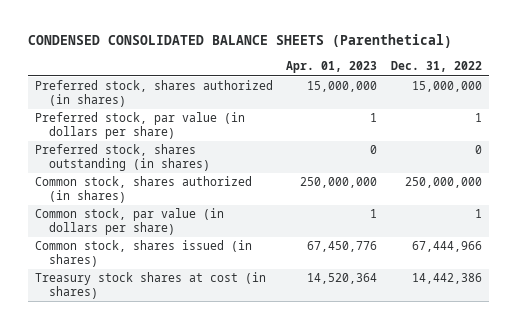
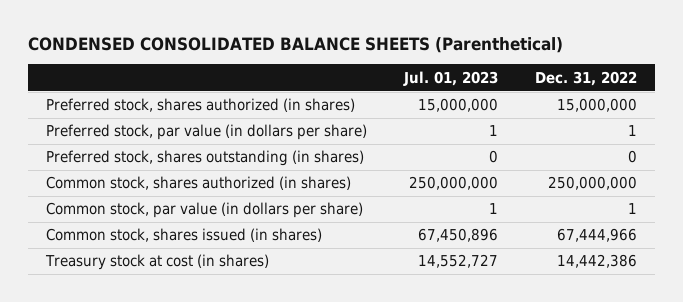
- | Apr. 01, 2023 | Dec. 31, 2022
+ | Jul. 01, 2023 | Dec. 31, 2022
- Treasury stock shares at cost (in shares) | 14,520,364 | 14,442,386
+ Treasury stock at cost (in shares) | 14,552,727 | 14,442,386

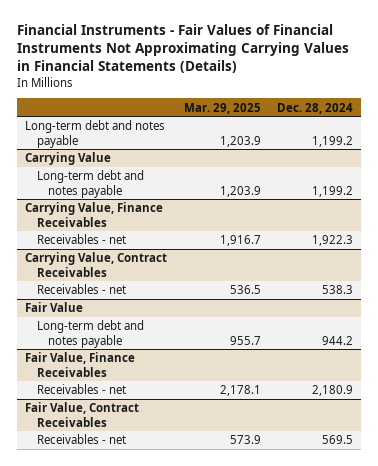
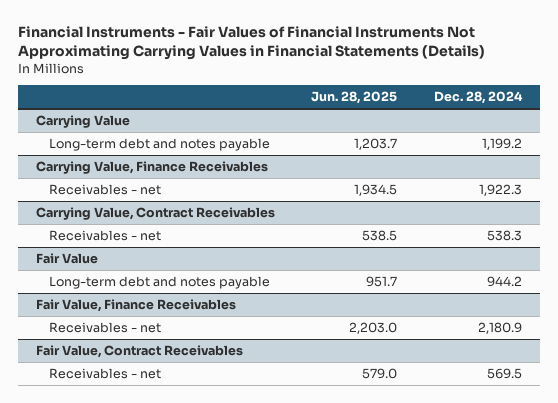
- | Mar. 29, 2025 | Dec. 28, 2024
+ | Jun. 28, 2025 | Dec. 28, 2024
- Long-term debt and notes payable | 1,203.9 | 1,199.2

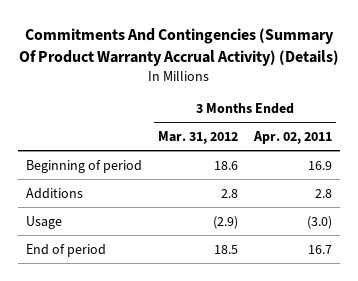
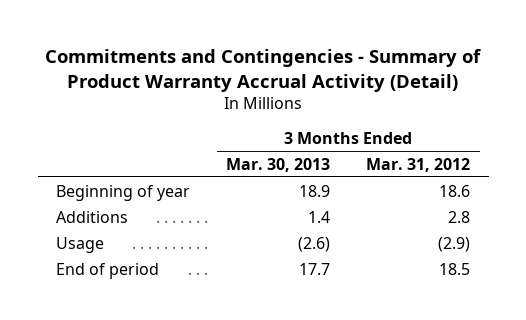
- Commitments And Contingencies (Summary Of Product Warranty Accrual Activity) (Details)
+ Commitments and Contingencies - Summary of Product Warranty Accrual Activity (Detail)
- | 3 Months Ended Mar. 31, 2012 | 3 Months Ended Apr. 02, 2011
+ | 3 Months Ended Mar. 30, 2013 | 3 Months Ended Mar. 31, 2012
- Beginning of period | 18.6 | 16.9
+ Beginning of year | 18.9 | 18.6

